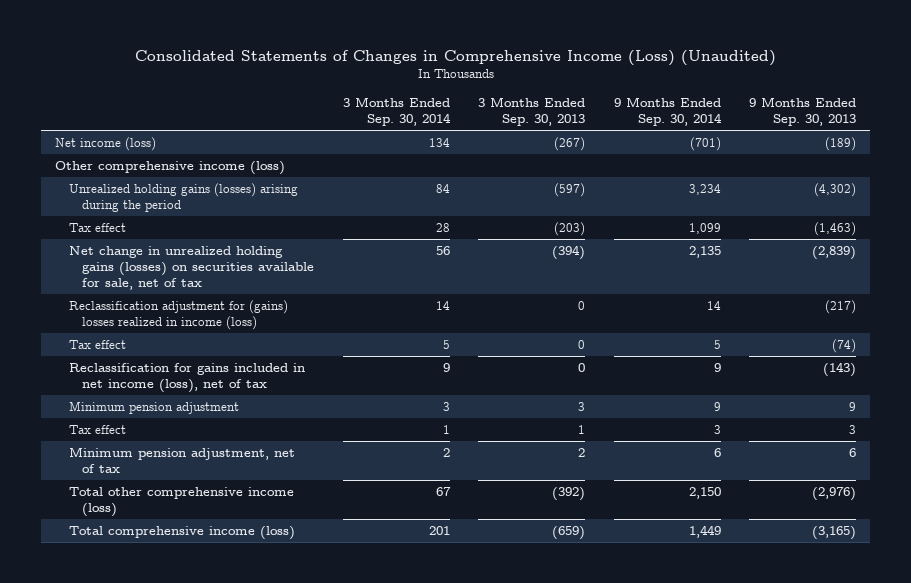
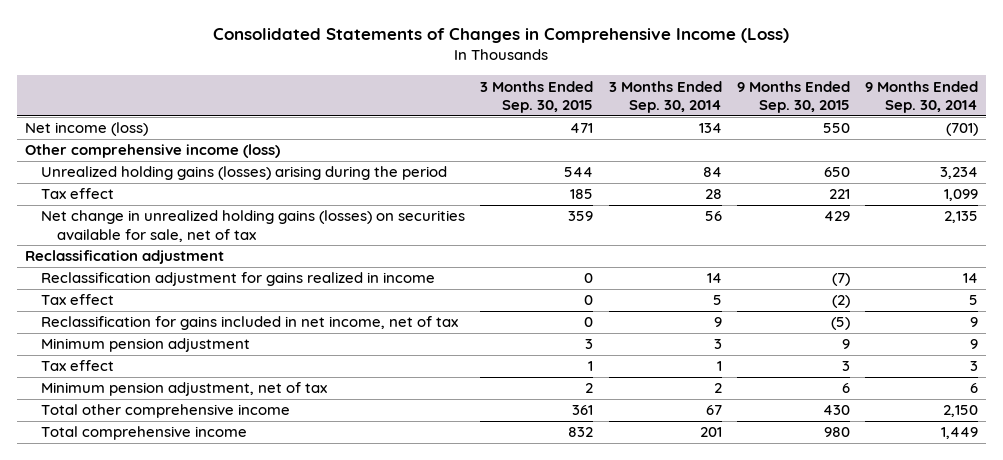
- Consolidated Statements of Changes in Comprehensive Income (Loss) (Unaudited)
+ Consolidated Statements of Changes in Comprehensive Income (Loss)
- | 3 Months Ended Sep. 30, 2014 | 3 Months Ended Sep. 30, 2013 | 9 Months Ended Sep. 30, 2014 | 9 Months Ended Sep. 30, 2013
+ | 3 Months Ended Sep. 30, 2015 | 3 Months Ended Sep. 30, 2014 | 9 Months Ended Sep. 30, 2015 | 9 Months Ended Sep. 30, 2014
- Reclassification adjustment for (gains) losses realized in income (loss) | 14 | 0 | 14 | (217)
+ Reclassification adjustment
+ Reclassification adjustment for gains realized in income | 0 | 14 | (7) | 14
- Reclassification for gains included in net income (loss), net of tax | 9 | 0 | 9 | (143)
+ Reclassification for gains included in net income, net of tax | 0 | 9 | (5) | 9
- Total other comprehensive income (loss) | 67 | (392) | 2,150 | (2,976)
- Total comprehensive income (loss) | 201 | (659) | 1,449 | (3,165)
+ Total other comprehensive income | 361 | 67 | 430 | 2,150
+ Total comprehensive income | 832 | 201 | 980 | 1,449

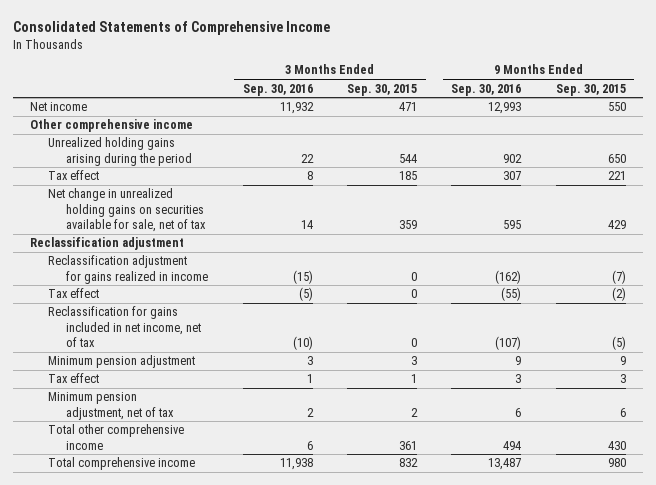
- Consolidated Statements of Changes in Comprehensive Income (Loss)
+ Consolidated Statements of Comprehensive Income
- | 3 Months Ended Sep. 30, 2015 | 3 Months Ended Sep. 30, 2014 | 9 Months Ended Sep. 30, 2015 | 9 Months Ended Sep. 30, 2014
+ | 3 Months Ended Sep. 30, 2016 | 3 Months Ended Sep. 30, 2015 | 9 Months Ended Sep. 30, 2016 | 9 Months Ended Sep. 30, 2015
- Net income (loss) | 471 | 134 | 550 | (701)
- Other comprehensive income (loss)
- Unrealized holding gains (losses) arising during the period | 544 | 84 | 650 | 3,234
+ Net income | 11,932 | 471 | 12,993 | 550
+ Other comprehensive income
+ Unrealized holding gains arising during the period | 22 | 544 | 902 | 650
- Net change in unrealized holding gains (losses) on securities available for sale, net of tax | 359 | 56 | 429 | 2,135
+ Net change in unrealized holding gains on securities available for sale, net of tax | 14 | 359 | 595 | 429

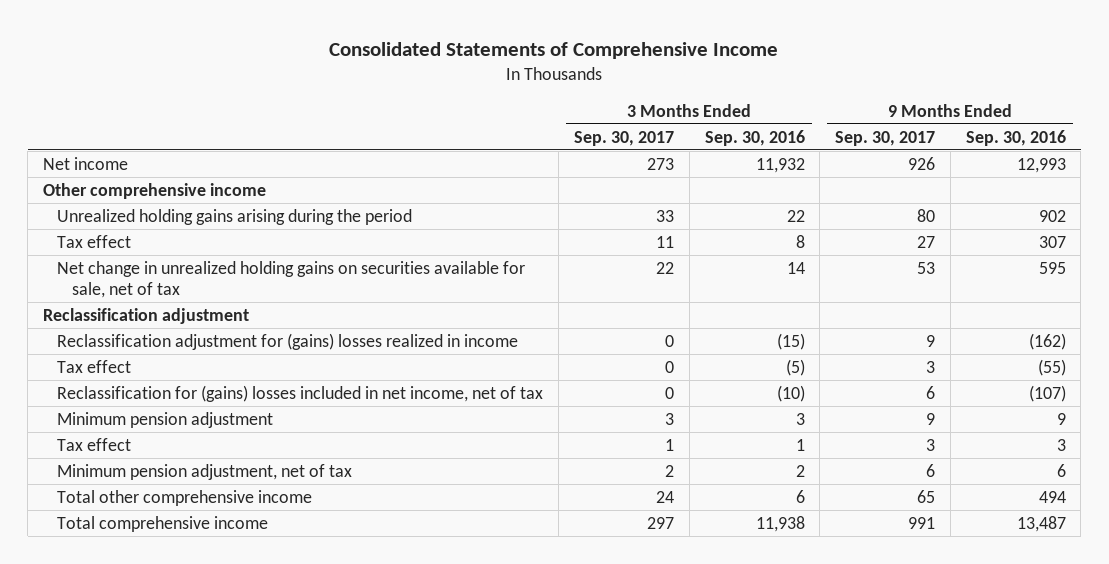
- | 3 Months Ended Sep. 30, 2016 | 3 Months Ended Sep. 30, 2015 | 9 Months Ended Sep. 30, 2016 | 9 Months Ended Sep. 30, 2015
+ | 3 Months Ended Sep. 30, 2017 | 3 Months Ended Sep. 30, 2016 | 9 Months Ended Sep. 30, 2017 | 9 Months Ended Sep. 30, 2016
- Reclassification adjustment for gains realized in income | (15) | 0 | (162) | (7)
+ Reclassification adjustment for (gains) losses realized in income | 0 | (15) | 9 | (162)
- Reclassification for gains included in net income, net of tax | (10) | 0 | (107) | (5)
+ Reclassification for (gains) losses included in net income, net of tax | 0 | (10) | 6 | (107)

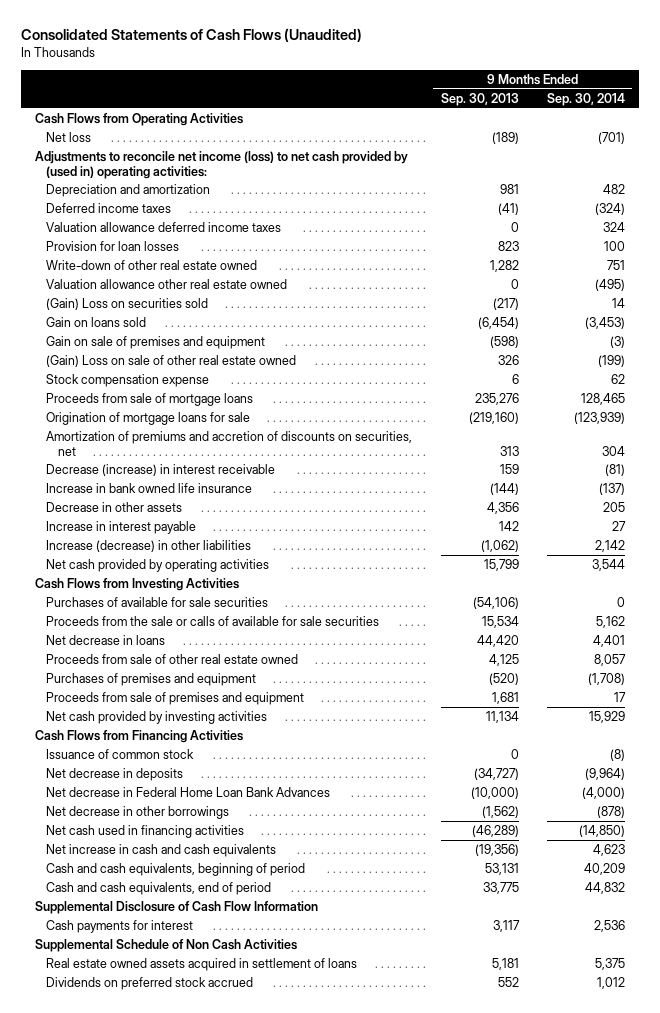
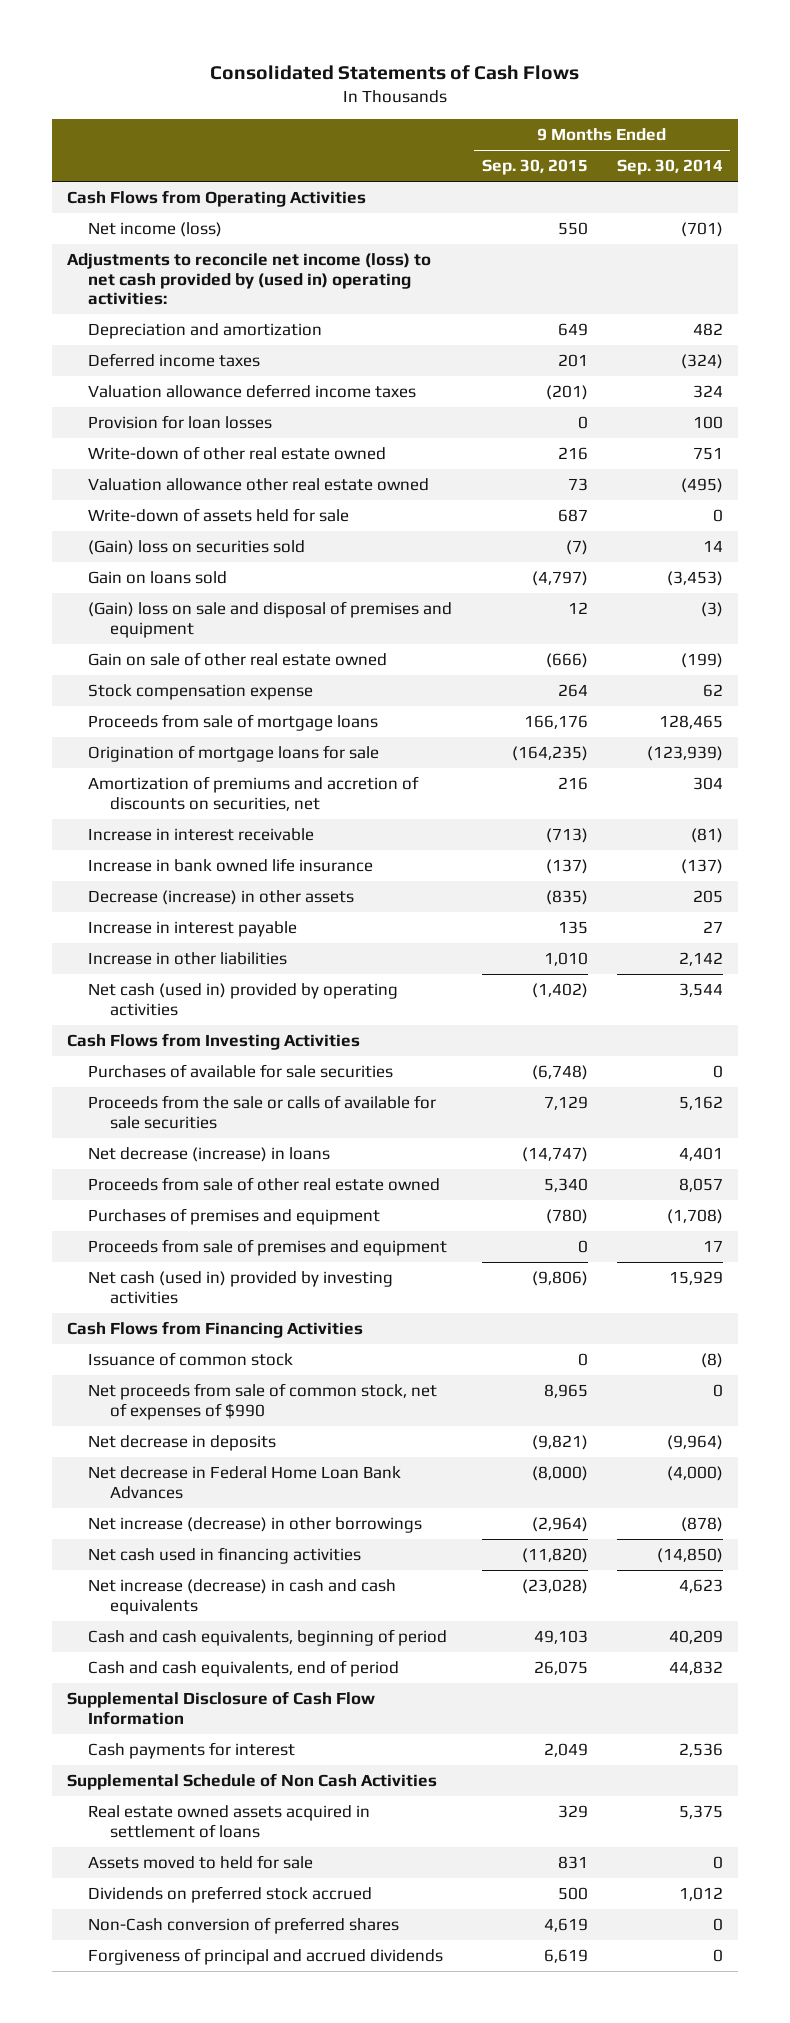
- Consolidated Statements of Cash Flows (Unaudited)
+ Consolidated Statements of Cash Flows
- | 9 Months Ended Sep. 30, 2013 | 9 Months Ended Sep. 30, 2014
+ | 9 Months Ended Sep. 30, 2015 | 9 Months Ended Sep. 30, 2014
- Net loss | (189) | (701)
+ Net income (loss) | 550 | (701)
- (Gain) Loss on securities sold | (217) | 14
+ Write-down of assets held for sale | 687 | 0
+ (Gain) loss on securities sold | (7) | 14
- Gain on sale of premises and equipment | (598) | (3)
- (Gain) Loss on sale of other real estate owned | 326 | (199)
+ (Gain) loss on sale and disposal of premises and equipment | 12 | (3)
+ Gain on sale of other real estate owned | (666) | (199)
- Decrease (increase) in interest receivable | 159 | (81)
+ Increase in interest receivable | (713) | (81)
- Decrease in other assets | 4,356 | 205
+ Decrease (increase) in other assets | (835) | 205
- Increase (decrease) in other liabilities | (1,062) | 2,142
- Net cash provided by operating activities | 15,799 | 3,544
+ Increase in other liabilities | 1,010 | 2,142
+ Net cash (used in) provided by operating activities | (1,402) | 3,544
- Net decrease in loans | 44,420 | 4,401
+ Net decrease (increase) in loans | (14,747) | 4,401
- Net cash provided by investing activities | 11,134 | 15,929
+ Net cash (used in) provided by investing activities | (9,806) | 15,929
+ Net proceeds from sale of common stock, net of expenses of $990 | 8,965 | 0
- Net decrease in other borrowings | (1,562) | (878)
+ Net increase (decrease) in other borrowings | (2,964) | (878)
- Net increase in cash and cash equivalents | (19,356) | 4,623
+ Net increase (decrease) in cash and cash equivalents | (23,028) | 4,623
+ Assets moved to held for sale | 831 | 0
+ Non-Cash conversion of preferred shares | 4,619 | 0
+ Forgiveness of principal and accrued dividends | 6,619 | 0

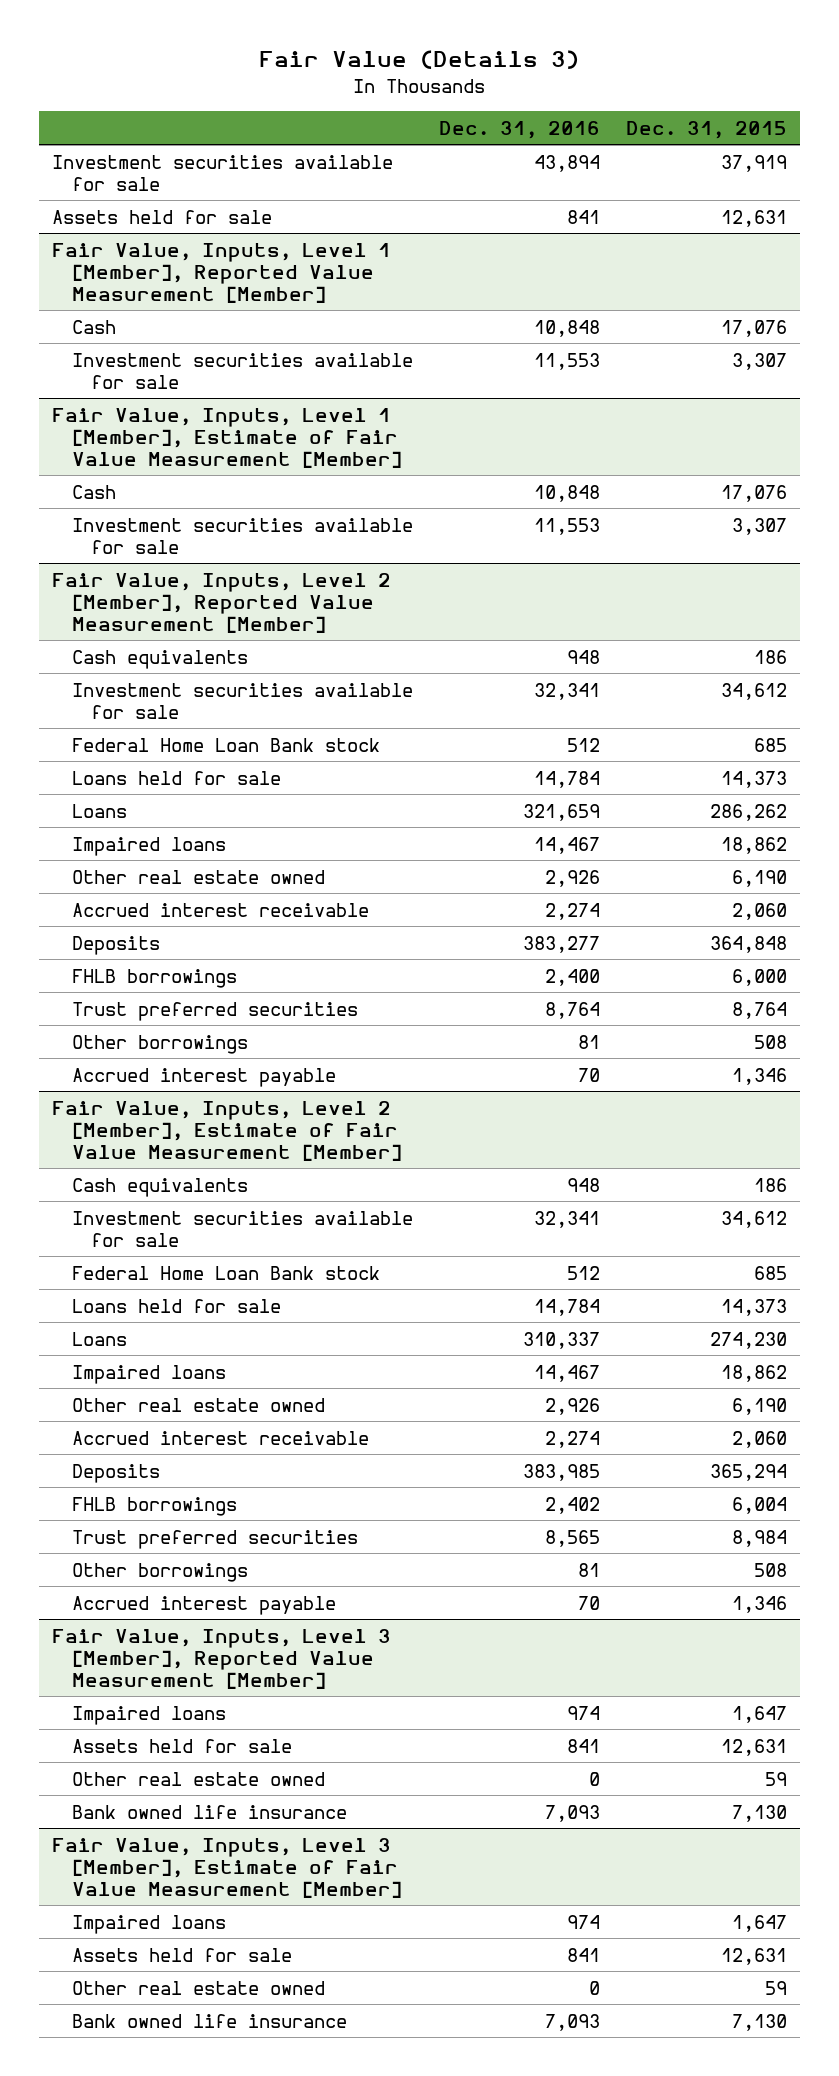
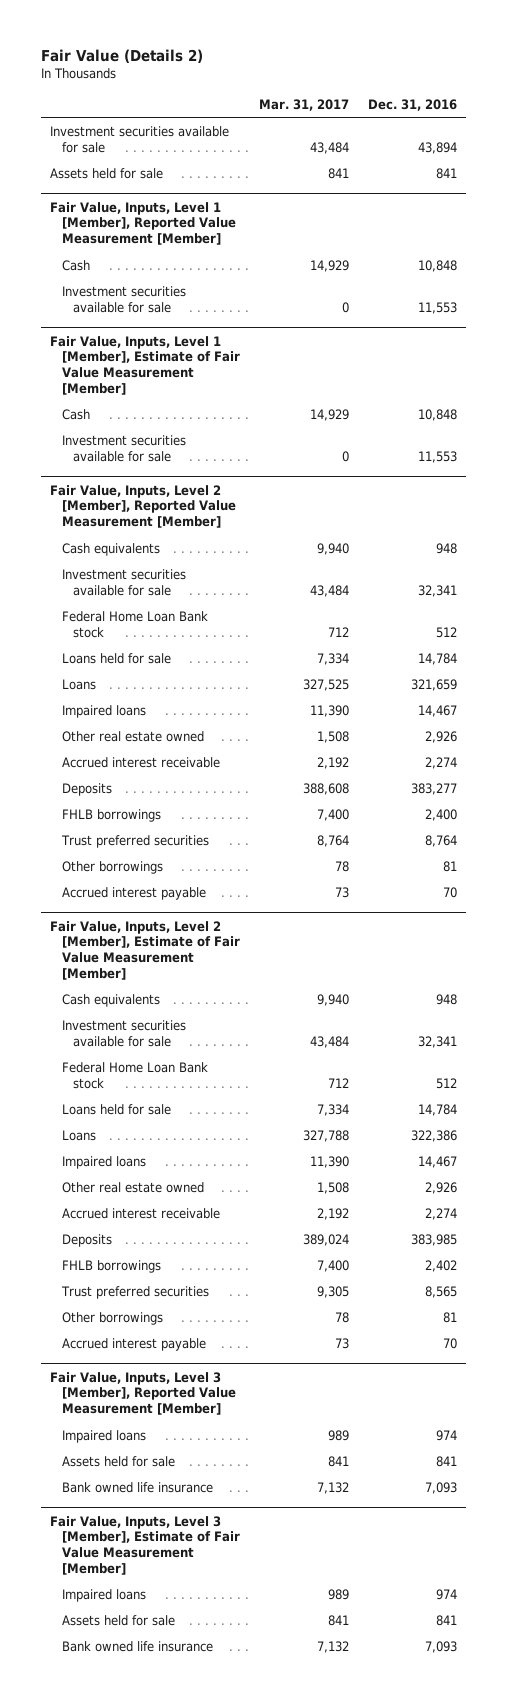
- Fair Value (Details 3)
+ Fair Value (Details 2)
- | Dec. 31, 2016 | Dec. 31, 2015
+ | Mar. 31, 2017 | Dec. 31, 2016
@ Fair Value, Inputs, Level 2 [Member], Estimate of Fair Value Measurement [Member]
- Loans | 310,337 | 274,230
+ Loans | 327,788 | 322,386
@ Fair Value, Inputs, Level 3 [Member], Reported Value Measurement [Member]
- Other real estate owned | 0 | 59
@ Fair Value, Inputs, Level 3 [Member], Estimate of Fair Value Measurement [Member]
- Other real estate owned | 0 | 59

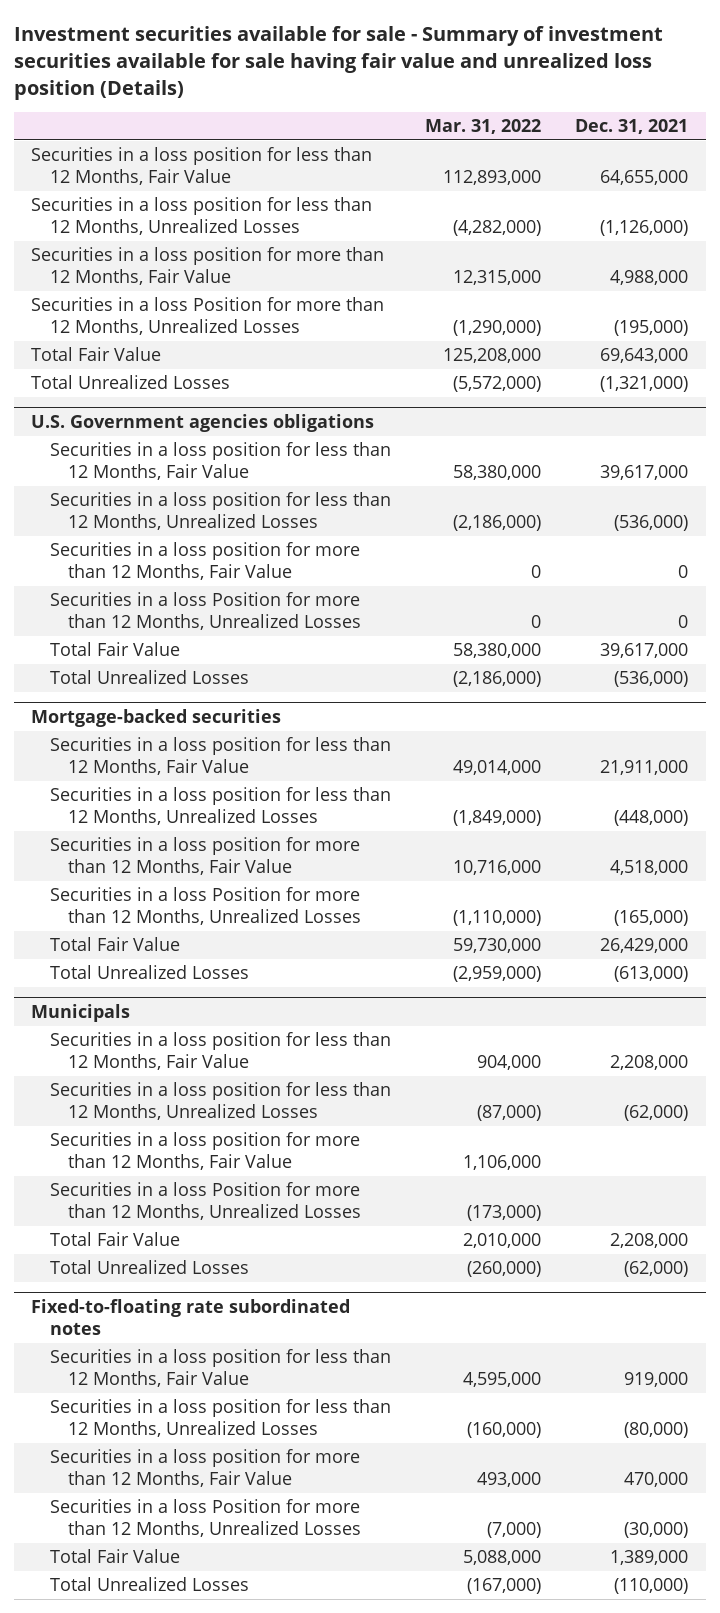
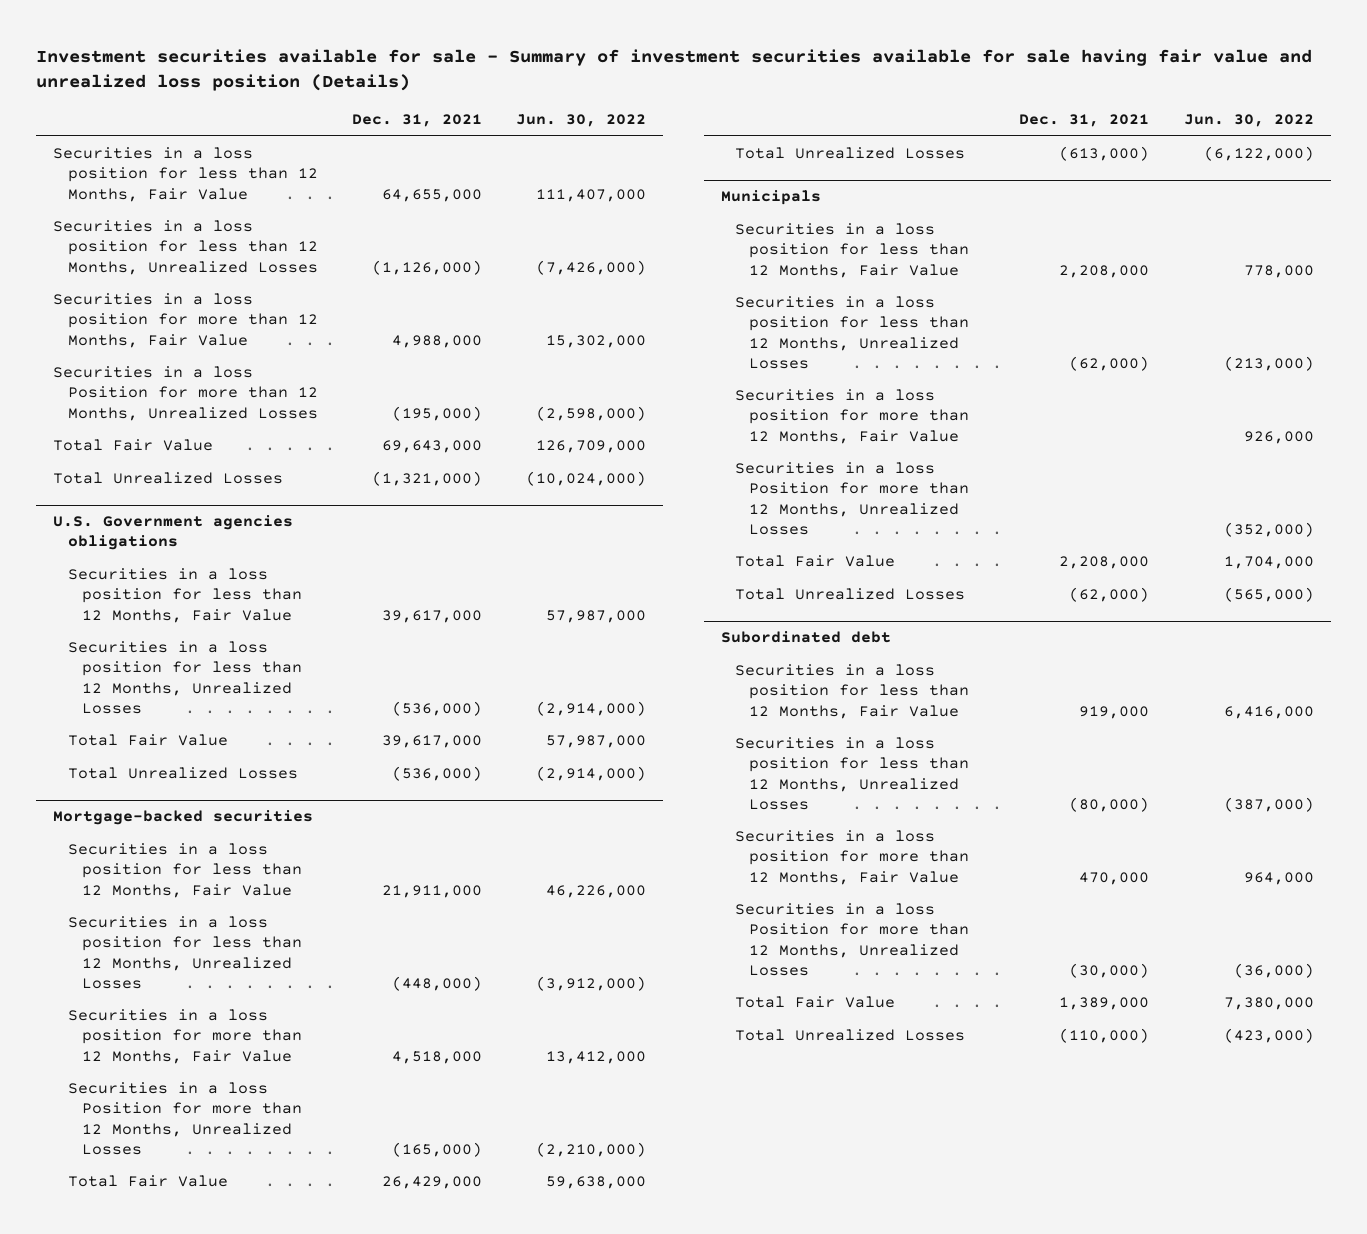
- | Mar. 31, 2022 | Dec. 31, 2021
+ | Dec. 31, 2021 | Jun. 30, 2022
@ U.S. Government agencies obligations
- Securities in a loss position for more than 12 Months, Fair Value | 0 | 0
- Securities in a loss Position for more than 12 Months, Unrealized Losses | 0 | 0
- Fixed-to-floating rate subordinated notes
+ Subordinated debt

